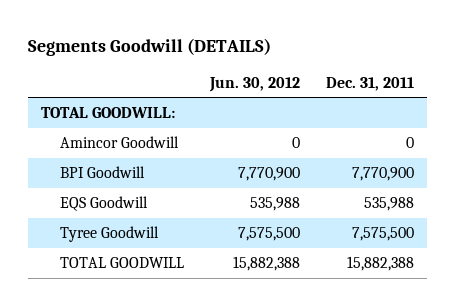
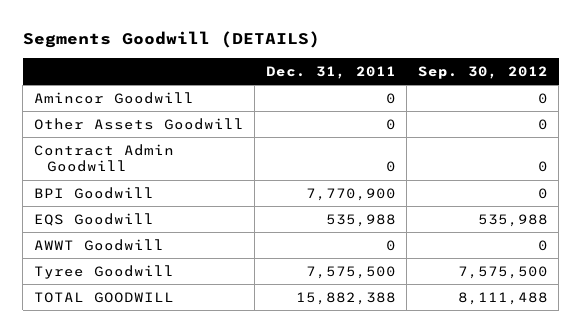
- | Jun. 30, 2012 | Dec. 31, 2011
+ | Dec. 31, 2011 | Sep. 30, 2012
- TOTAL GOODWILL:
+ Other Assets Goodwill | 0 | 0
+ Contract Admin Goodwill | 0 | 0
+ AWWT Goodwill | 0 | 0

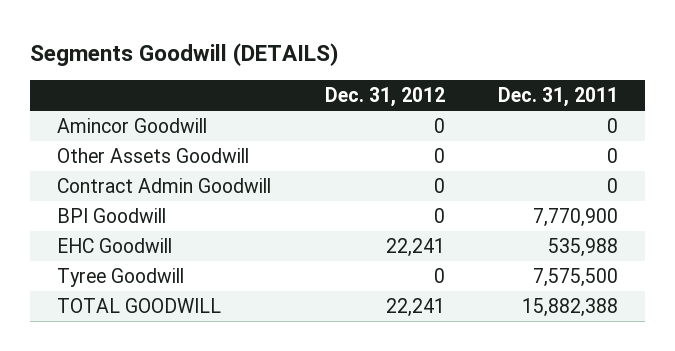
- | Dec. 31, 2011 | Sep. 30, 2012
+ | Dec. 31, 2012 | Dec. 31, 2011
- EQS Goodwill | 535,988 | 535,988
- AWWT Goodwill | 0 | 0
+ EHC Goodwill | 22,241 | 535,988

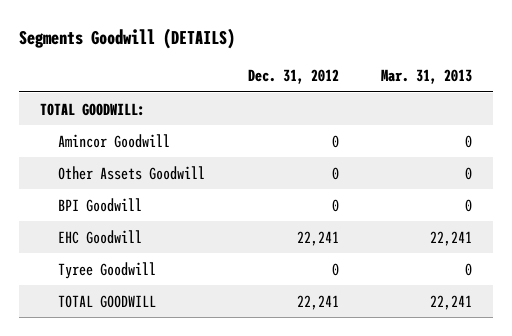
- | Dec. 31, 2012 | Dec. 31, 2011
+ | Dec. 31, 2012 | Mar. 31, 2013
+ TOTAL GOODWILL:
- Contract Admin Goodwill | 0 | 0

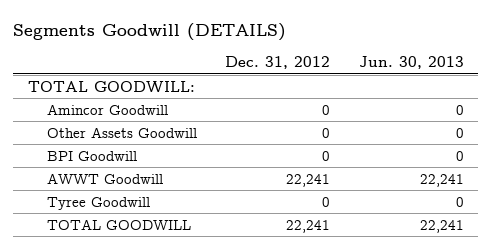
- | Dec. 31, 2012 | Mar. 31, 2013
+ | Dec. 31, 2012 | Jun. 30, 2013
- EHC Goodwill | 22,241 | 22,241
+ AWWT Goodwill | 22,241 | 22,241

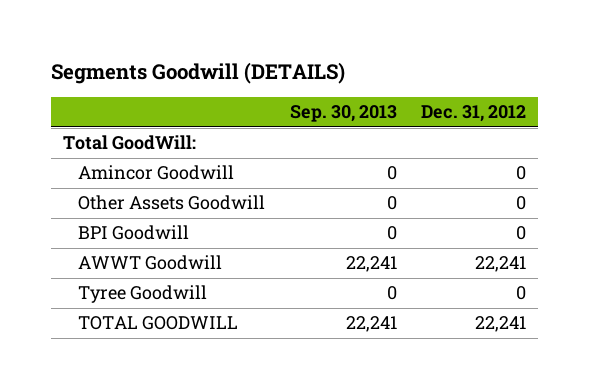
- | Dec. 31, 2012 | Jun. 30, 2013
+ | Sep. 30, 2013 | Dec. 31, 2012
- TOTAL GOODWILL:
+ Total GoodWill:

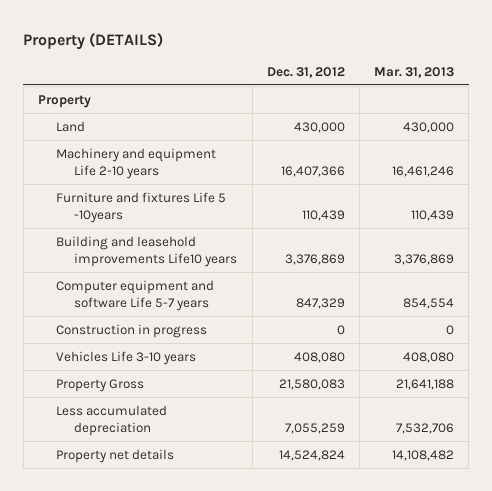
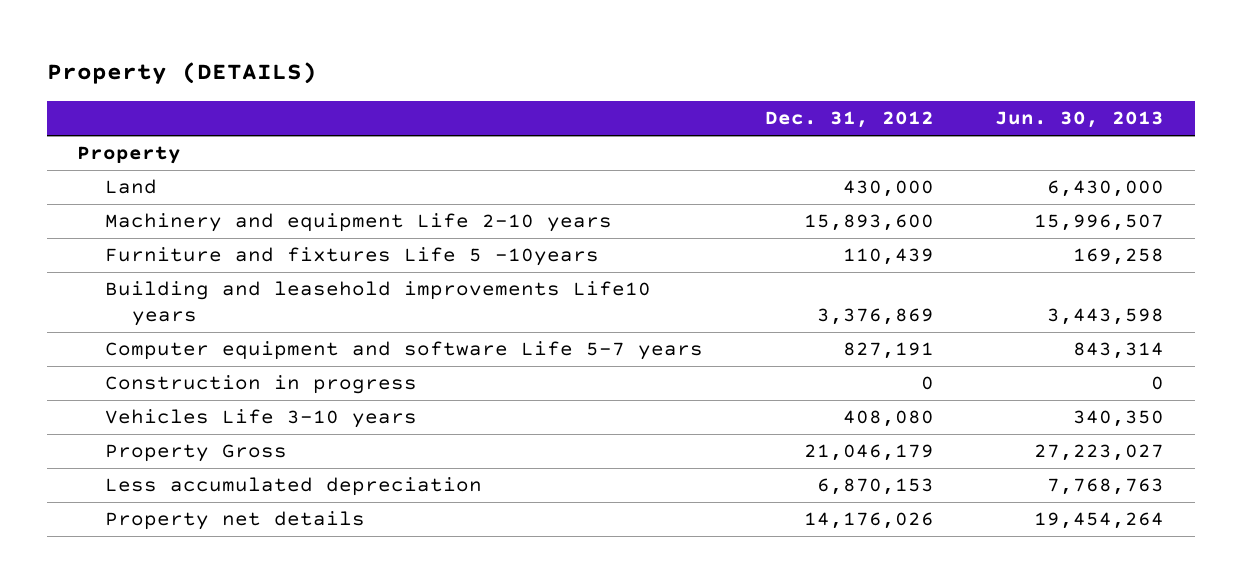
- | Dec. 31, 2012 | Mar. 31, 2013
+ | Dec. 31, 2012 | Jun. 30, 2013
- Machinery and equipment Life 2-10 years | 16,407,366 | 16,461,246
+ Machinery and equipment Life 2-10 years | 15,893,600 | 15,996,507
- Computer equipment and software Life 5-7 years | 847,329 | 854,554
+ Computer equipment and software Life 5-7 years | 827,191 | 843,314
- Property Gross | 21,580,083 | 21,641,188
- Less accumulated depreciation | 7,055,259 | 7,532,706
- Property net details | 14,524,824 | 14,108,482
+ Property Gross | 21,046,179 | 27,223,027
+ Less accumulated depreciation | 6,870,153 | 7,768,763
+ Property net details | 14,176,026 | 19,454,264

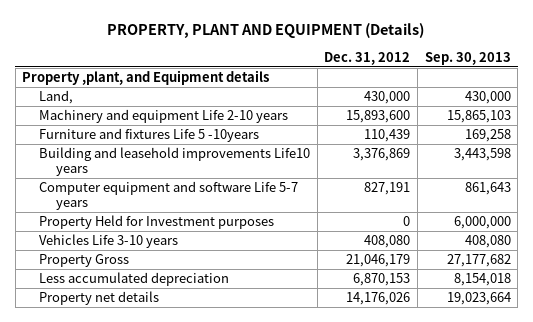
- Property (DETAILS)
+ PROPERTY, PLANT AND EQUIPMENT (Details)
- | Dec. 31, 2012 | Jun. 30, 2013
+ | Dec. 31, 2012 | Sep. 30, 2013
- Property
- Land | 430,000 | 6,430,000
+ Property ,plant, and Equipment details
+ Land, | 430,000 | 430,000
- Construction in progress | 0 | 0
+ Property Held for Investment purposes | 0 | 6,000,000

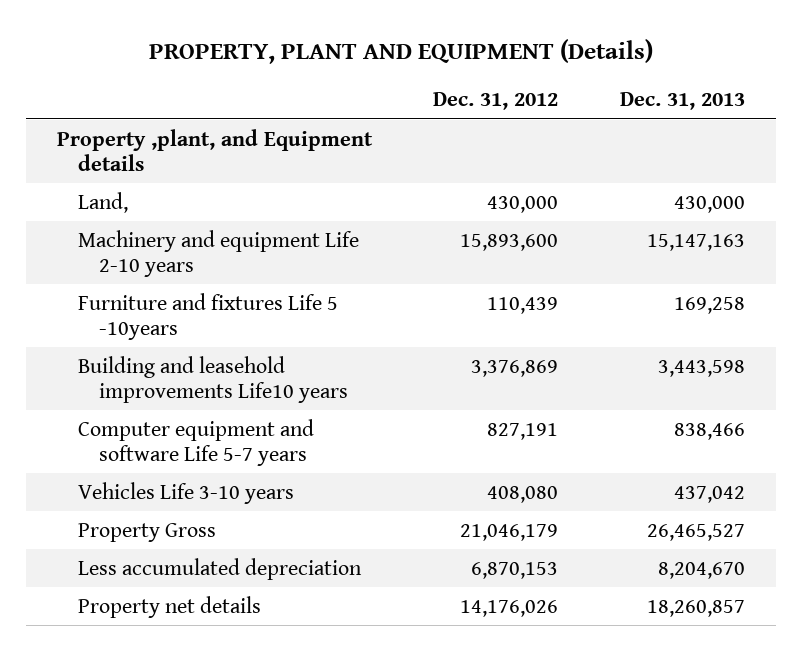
- | Dec. 31, 2012 | Sep. 30, 2013
+ | Dec. 31, 2012 | Dec. 31, 2013
- Property Held for Investment purposes | 0 | 6,000,000

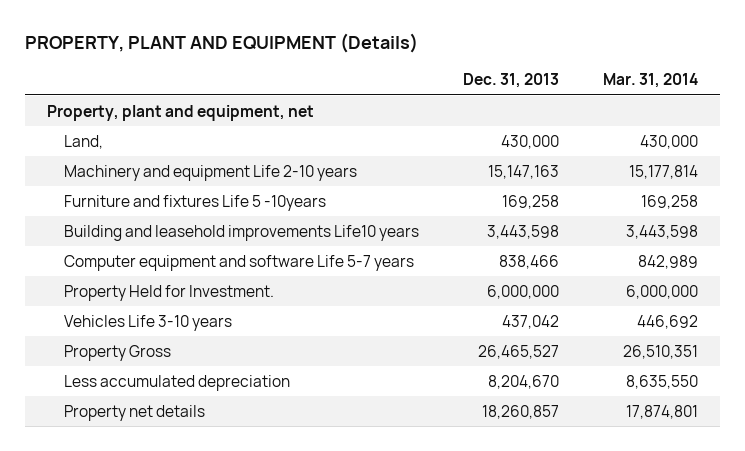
- | Dec. 31, 2012 | Dec. 31, 2013
+ | Dec. 31, 2013 | Mar. 31, 2014
- Property ,plant, and Equipment details
+ Property, plant and equipment, net
+ Property Held for Investment. | 6,000,000 | 6,000,000

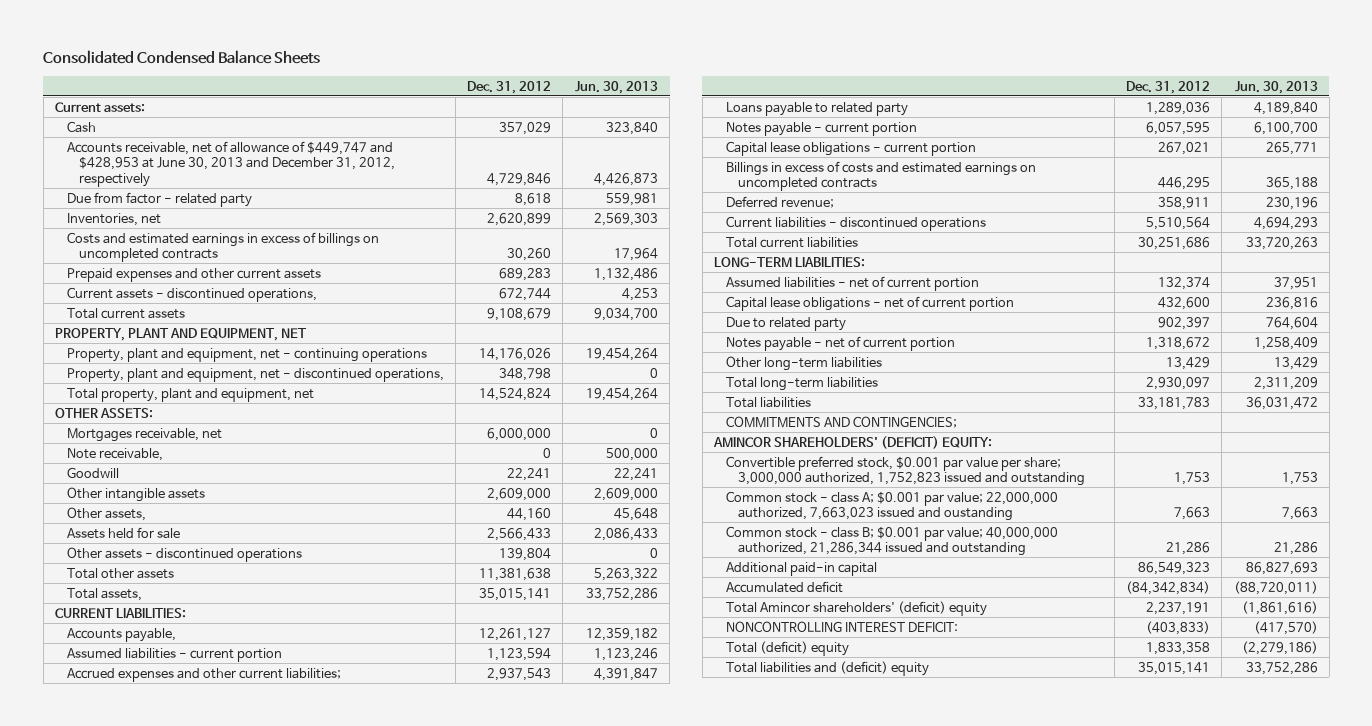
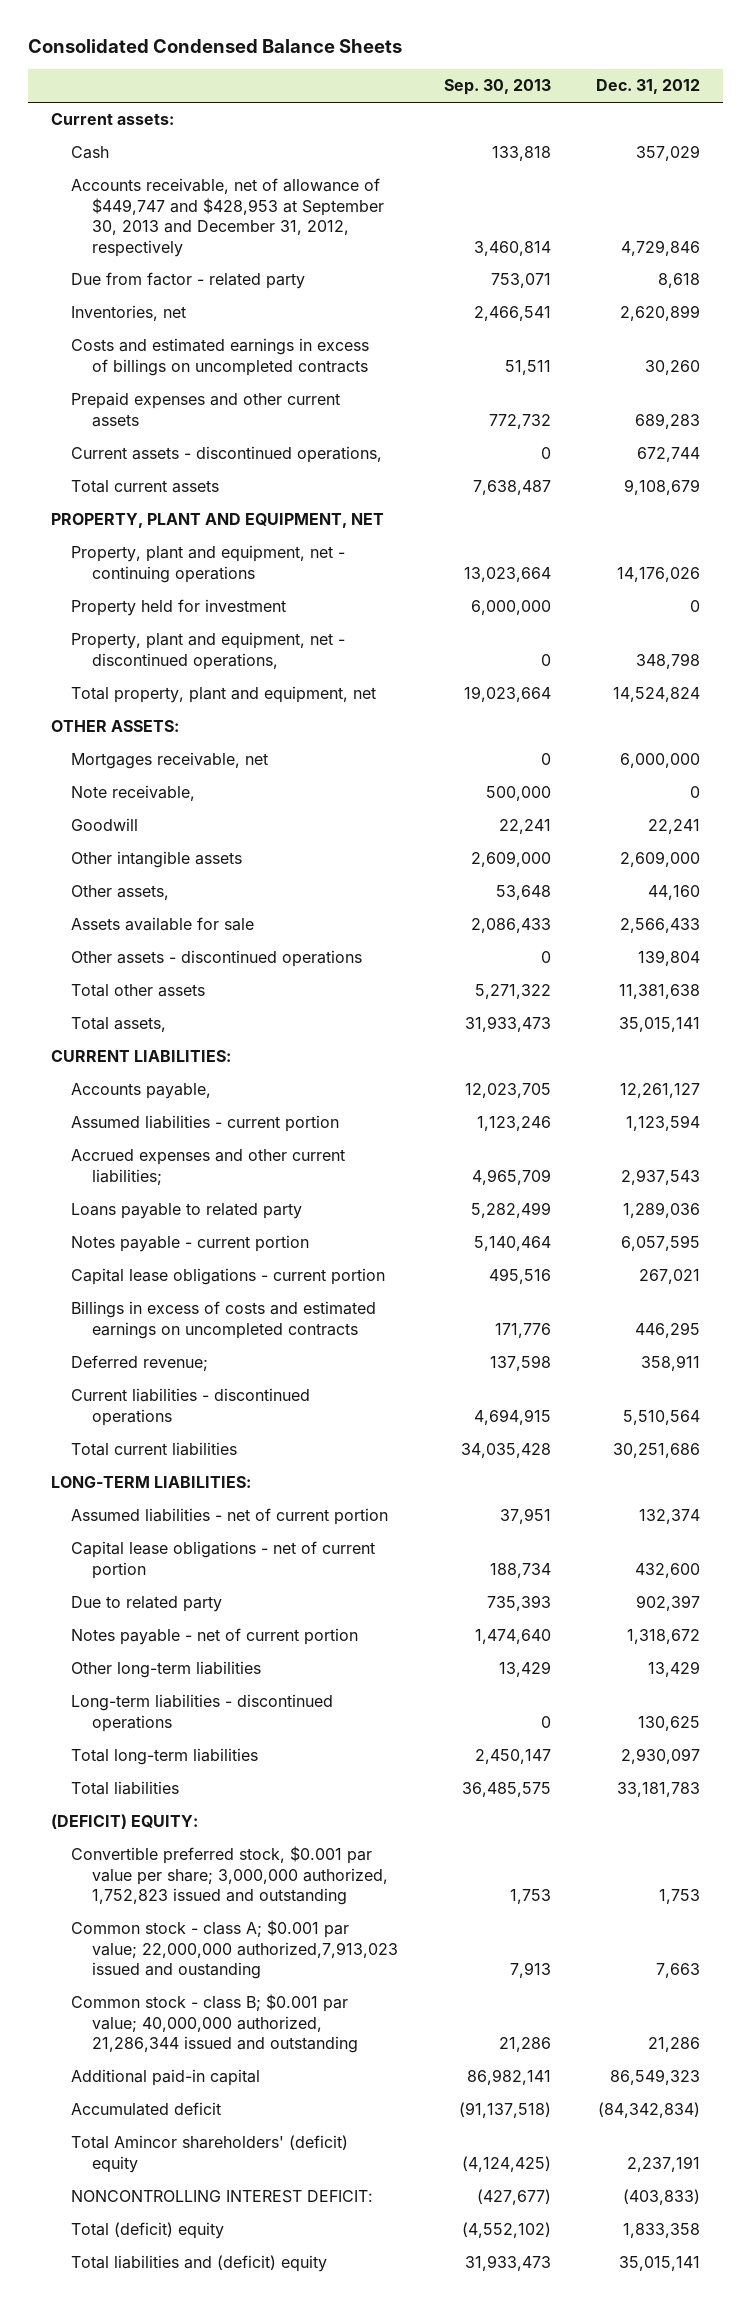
- | Dec. 31, 2012 | Jun. 30, 2013
+ | Sep. 30, 2013 | Dec. 31, 2012
- Accounts receivable, net of allowance of $449,747 and $428,953 at June 30, 2013 and December 31, 2012, respectively | 4,729,846 | 4,426,873
+ Accounts receivable, net of allowance of $449,747 and $428,953 at September 30, 2013 and December 31, 2012, respectively | 3,460,814 | 4,729,846
+ Property held for investment | 6,000,000 | 0
- Assets held for sale | 2,566,433 | 2,086,433
+ Assets available for sale | 2,086,433 | 2,566,433
+ Long-term liabilities - discontinued operations | 0 | 130,625
- COMMITMENTS AND CONTINGENCIES;
- AMINCOR SHAREHOLDERS' (DEFICIT) EQUITY:
+ (DEFICIT) EQUITY:
- Common stock - class A; $0.001 par value; 22,000,000 authorized, 7,663,023 issued and oustanding | 7,663 | 7,663
+ Common stock - class A; $0.001 par value; 22,000,000 authorized,7,913,023 issued and oustanding | 7,913 | 7,663

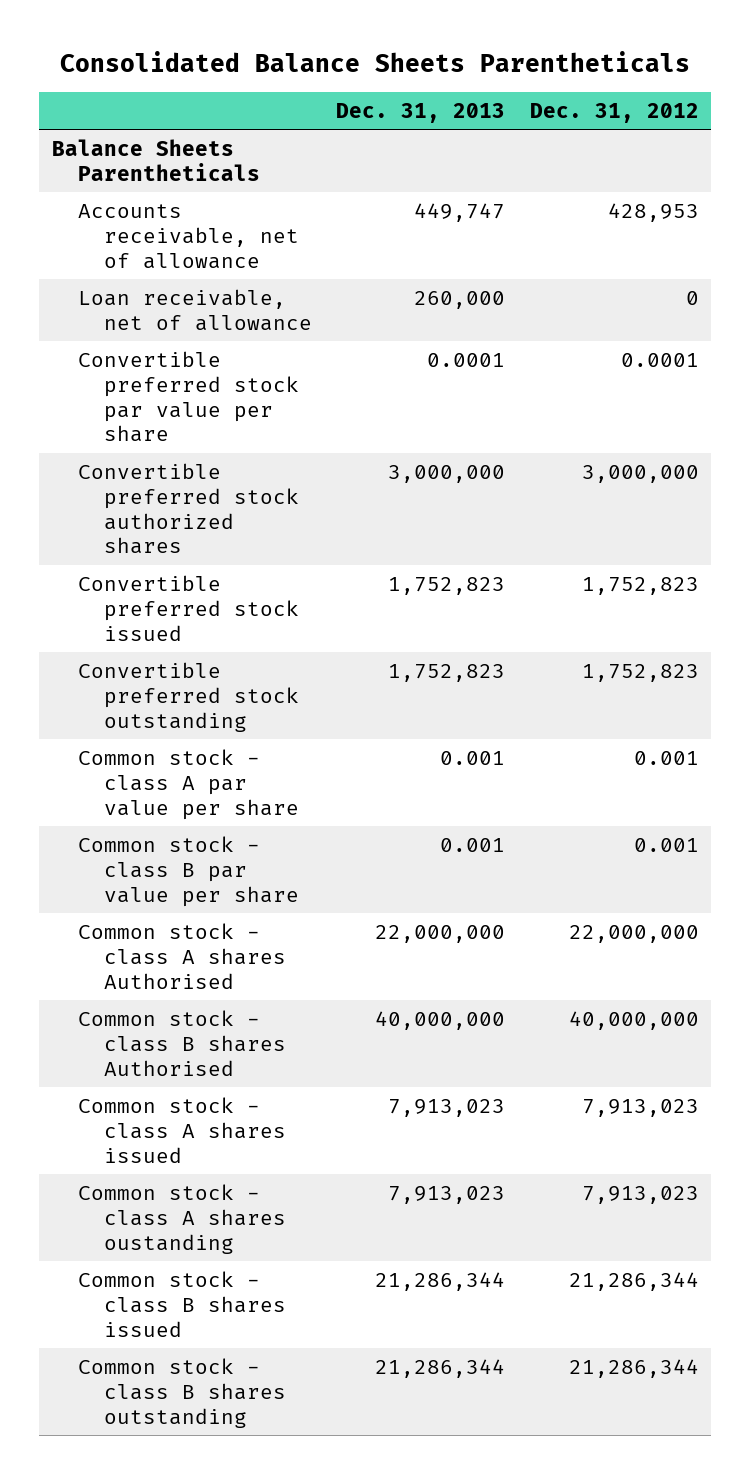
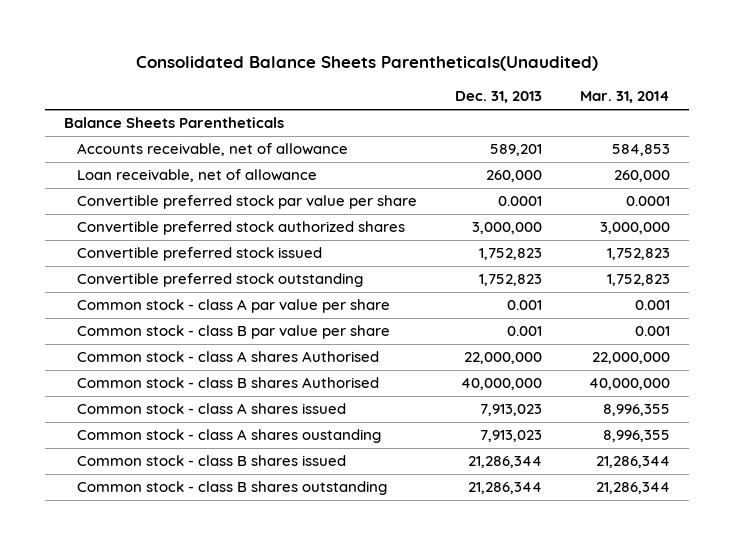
- Consolidated Balance Sheets Parentheticals
+ Consolidated Balance Sheets Parentheticals(Unaudited)
- | Dec. 31, 2013 | Dec. 31, 2012
+ | Dec. 31, 2013 | Mar. 31, 2014
- Accounts receivable, net of allowance | 449,747 | 428,953
+ Accounts receivable, net of allowance | 589,201 | 584,853

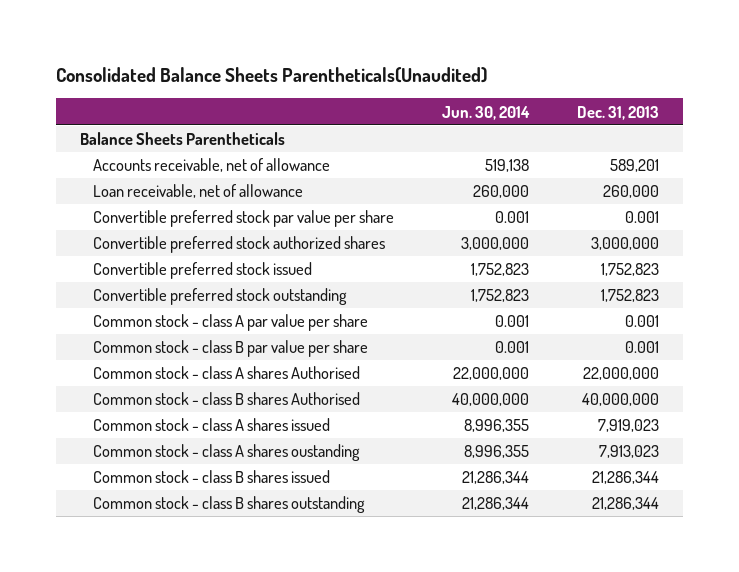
- | Dec. 31, 2013 | Mar. 31, 2014
+ | Jun. 30, 2014 | Dec. 31, 2013
- Convertible preferred stock par value per share | 0.0001 | 0.0001
+ Convertible preferred stock par value per share | 0.001 | 0.001
- Common stock - class A shares issued | 7,913,023 | 8,996,355
+ Common stock - class A shares issued | 8,996,355 | 7,919,023

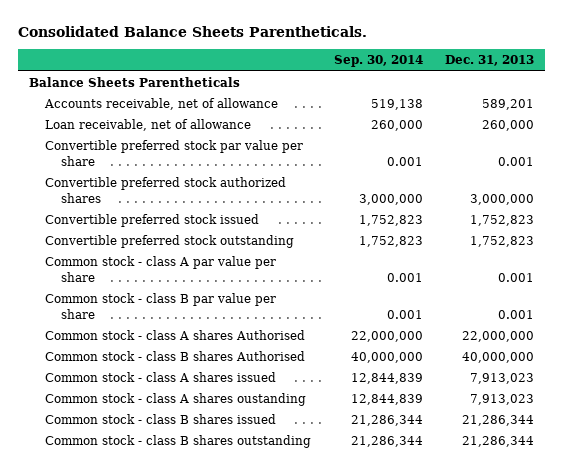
- Consolidated Balance Sheets Parentheticals(Unaudited)
+ Consolidated Balance Sheets Parentheticals.
- | Jun. 30, 2014 | Dec. 31, 2013
+ | Sep. 30, 2014 | Dec. 31, 2013
- Common stock - class A shares issued | 8,996,355 | 7,919,023
+ Common stock - class A shares issued | 12,844,839 | 7,913,023

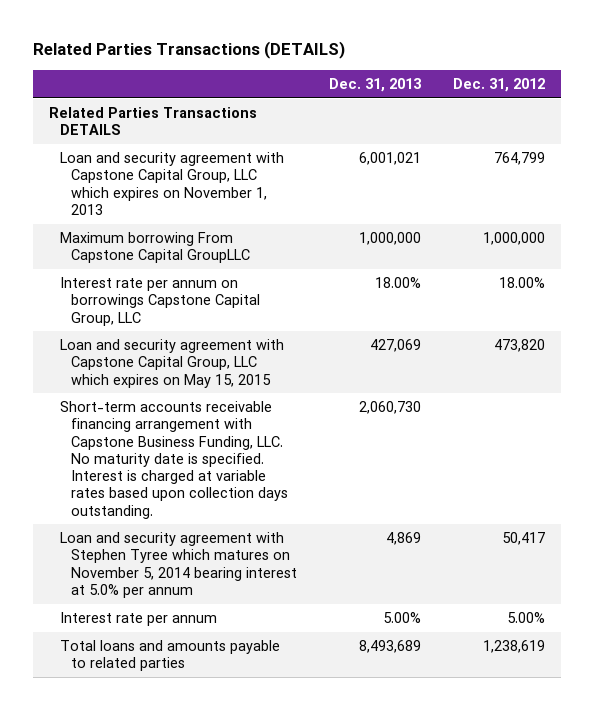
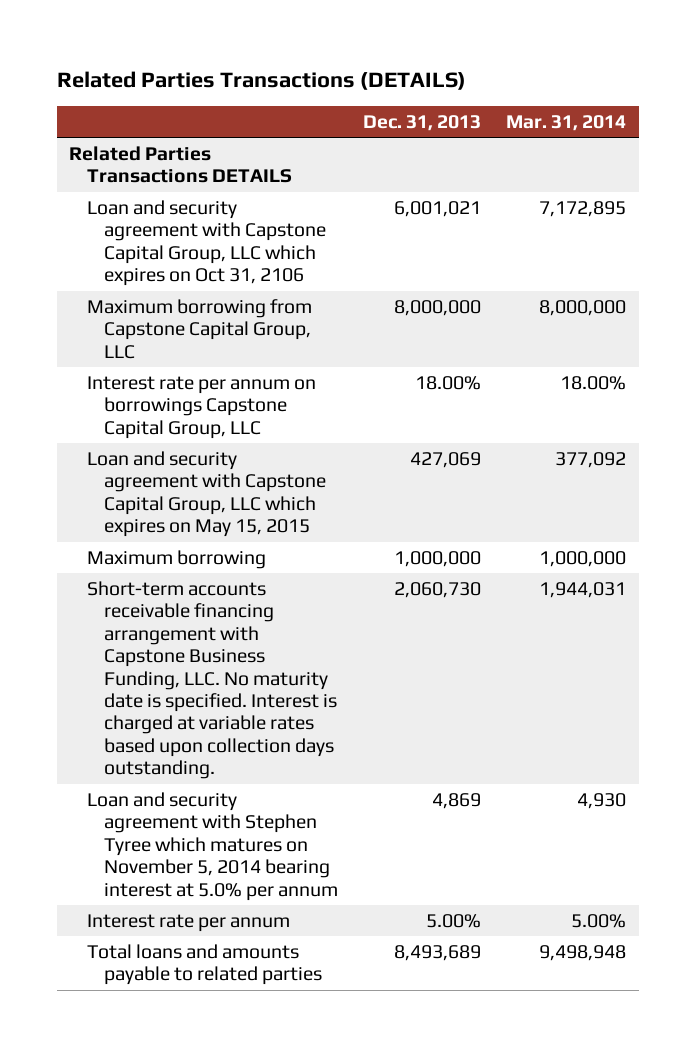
- | Dec. 31, 2013 | Dec. 31, 2012
+ | Dec. 31, 2013 | Mar. 31, 2014
- Loan and security agreement with Capstone Capital Group, LLC which expires on November 1, 2013 | 6,001,021 | 764,799
- Maximum borrowing From Capstone Capital GroupLLC | 1,000,000 | 1,000,000
+ Loan and security agreement with Capstone Capital Group, LLC which expires on Oct 31, 2106 | 6,001,021 | 7,172,895
+ Maximum borrowing from Capstone Capital Group, LLC | 8,000,000 | 8,000,000
+ Maximum borrowing | 1,000,000 | 1,000,000

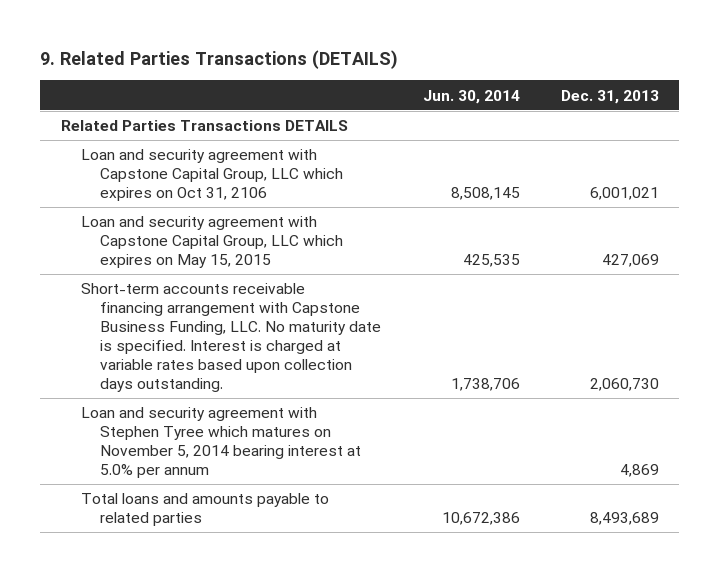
- Related Parties Transactions (DETAILS)
+ 9. Related Parties Transactions (DETAILS)
- | Dec. 31, 2013 | Mar. 31, 2014
+ | Jun. 30, 2014 | Dec. 31, 2013
- Maximum borrowing from Capstone Capital Group, LLC | 8,000,000 | 8,000,000
- Interest rate per annum on borrowings Capstone Capital Group, LLC | 18.00% | 18.00%
- Maximum borrowing | 1,000,000 | 1,000,000
- Interest rate per annum | 5.00% | 5.00%

